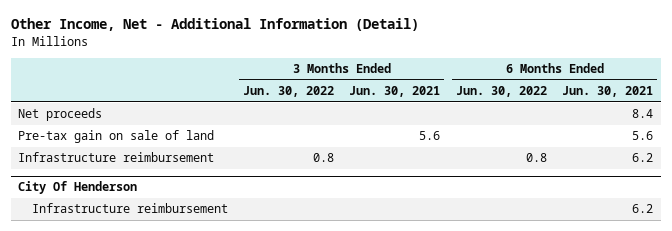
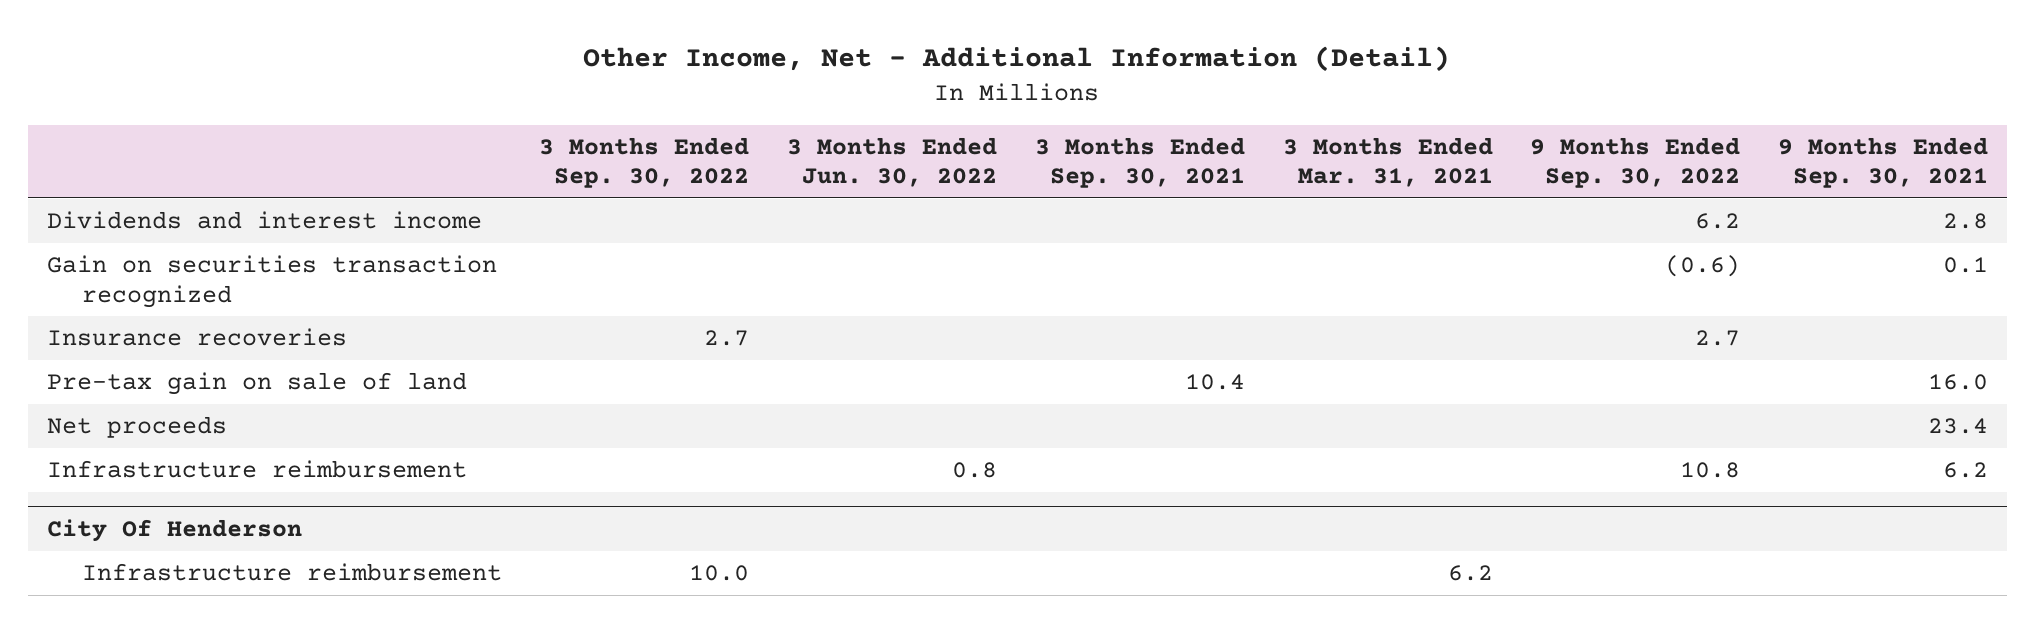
- | 3 Months Ended Jun. 30, 2022 | 3 Months Ended Jun. 30, 2021 | 6 Months Ended Jun. 30, 2022 | 6 Months Ended Jun. 30, 2021
+ | 3 Months Ended Sep. 30, 2022 | 3 Months Ended Jun. 30, 2022 | 3 Months Ended Sep. 30, 2021 | 3 Months Ended Mar. 31, 2021 | 9 Months Ended Sep. 30, 2022 | 9 Months Ended Sep. 30, 2021
+ Dividends and interest income | | | | | 6.2 | 2.8
+ Gain on securities transaction recognized | | | | | (0.6) | 0.1
+ Insurance recoveries | 2.7 | | | | 2.7 |
moved down: Net proceeds | | | | | | 23.4

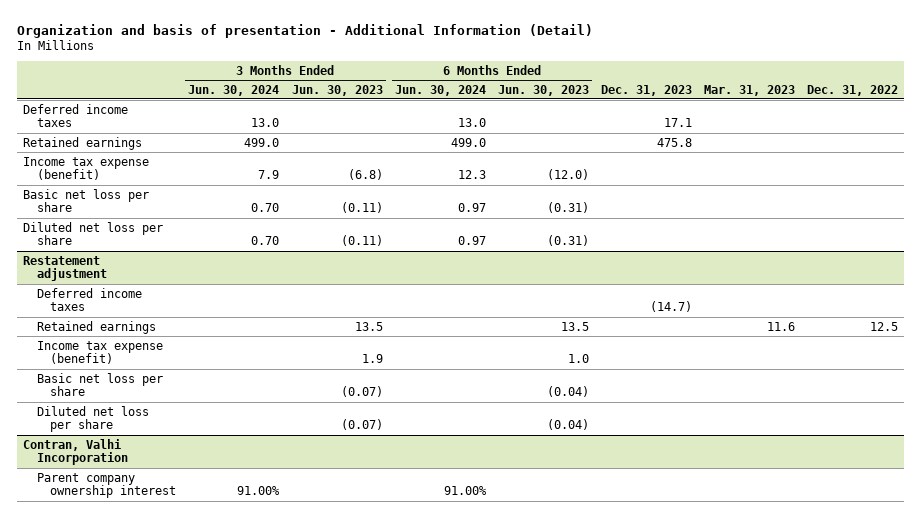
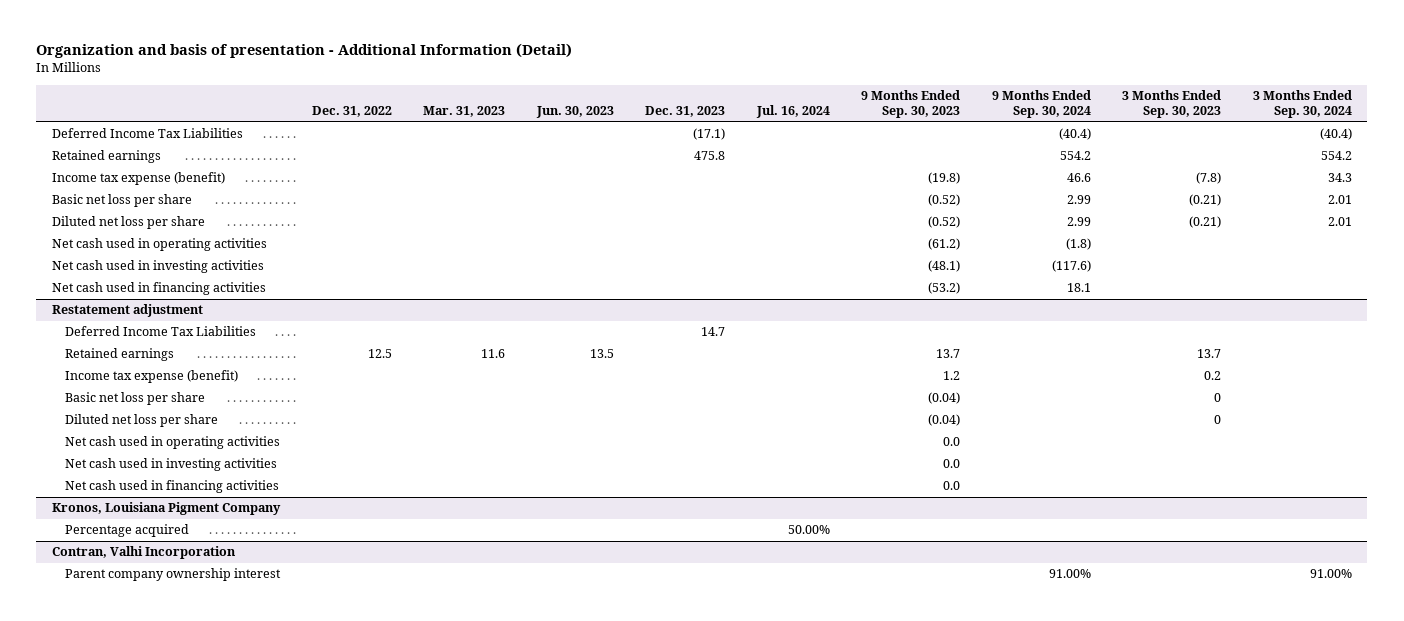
- | 3 Months Ended Jun. 30, 2024 | 3 Months Ended Jun. 30, 2023 | 6 Months Ended Jun. 30, 2024 | 6 Months Ended Jun. 30, 2023 | Dec. 31, 2023 | Mar. 31, 2023 | Dec. 31, 2022
+ | Dec. 31, 2022 | Mar. 31, 2023 | Jun. 30, 2023 | Dec. 31, 2023 | Jul. 16, 2024 | 9 Months Ended Sep. 30, 2023 | 9 Months Ended Sep. 30, 2024 | 3 Months Ended Sep. 30, 2023 | 3 Months Ended Sep. 30, 2024
- Deferred income taxes | 13.0 | | 13.0 | | 17.1 | |
+ Deferred Income Tax Liabilities | | | | (17.1) | | | (40.4) | | (40.4)
+ Net cash used in operating activities | | | | | | (61.2) | (1.8) | |
+ Net cash used in investing activities | | | | | | (48.1) | (117.6) | |
+ Net cash used in financing activities | | | | | | (53.2) | 18.1 | |
@ Restatement adjustment
- Deferred income taxes | | | | | (14.7) | |
+ Deferred Income Tax Liabilities | | | | 14.7 | | | | |
+ Net cash used in operating activities | | | | | | 0.0 | | |
+ Net cash used in investing activities | | | | | | 0.0 | | |
+ Net cash used in financing activities | | | | | | 0.0 | | |
+ Kronos, Louisiana Pigment Company
+ Percentage acquired | | | | | 50.00% | | | |

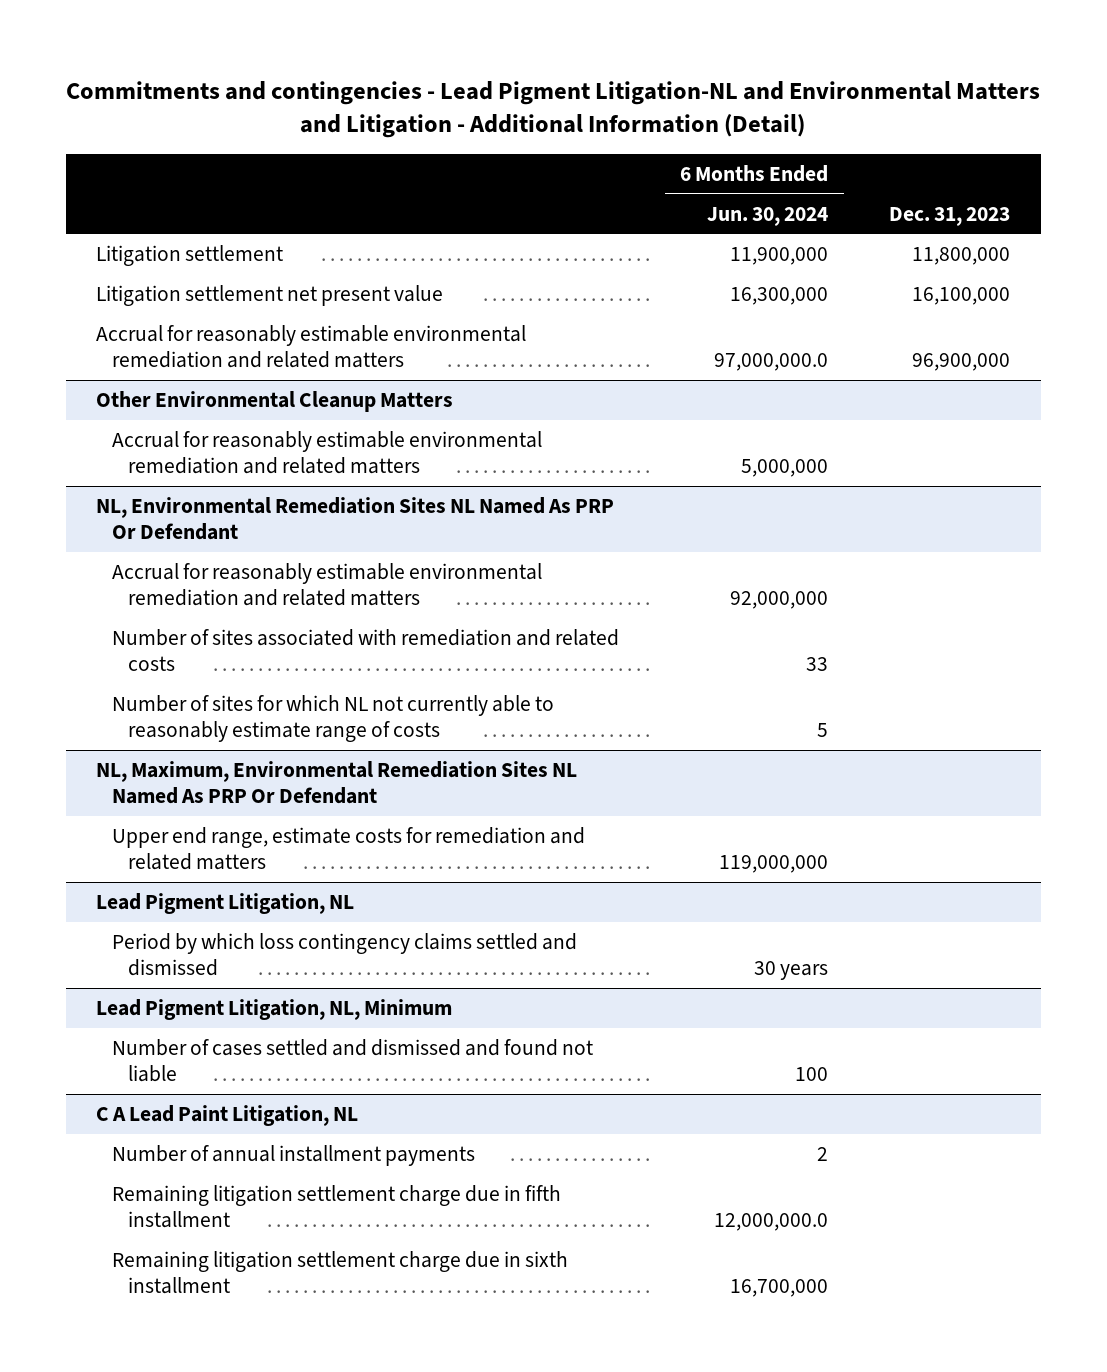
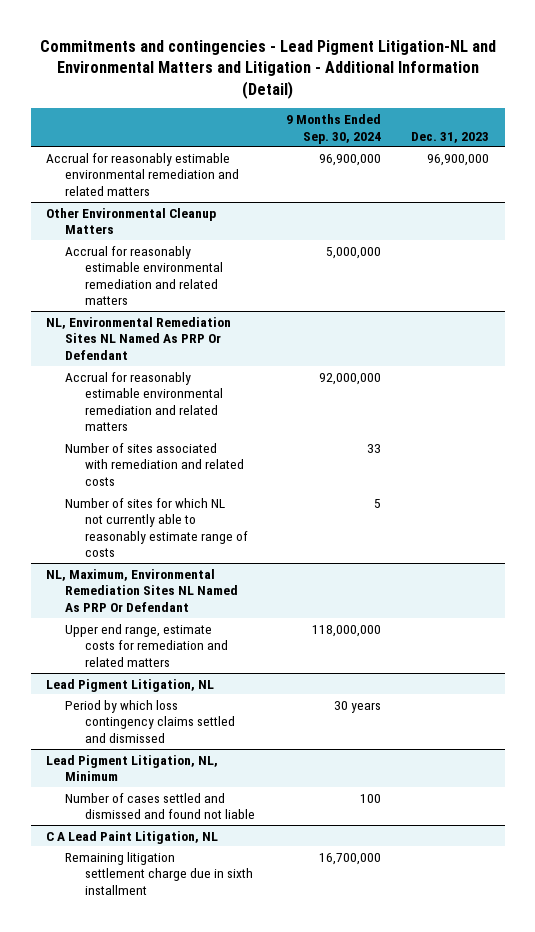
- | 6 Months Ended Jun. 30, 2024 | Dec. 31, 2023
+ | 9 Months Ended Sep. 30, 2024 | Dec. 31, 2023
- Litigation settlement | 11,900,000 | 11,800,000
- Litigation settlement net present value | 16,300,000 | 16,100,000
@ C A Lead Paint Litigation, NL
- Number of annual installment payments | 2 |
- Remaining litigation settlement charge due in fifth installment | 12,000,000.0 |

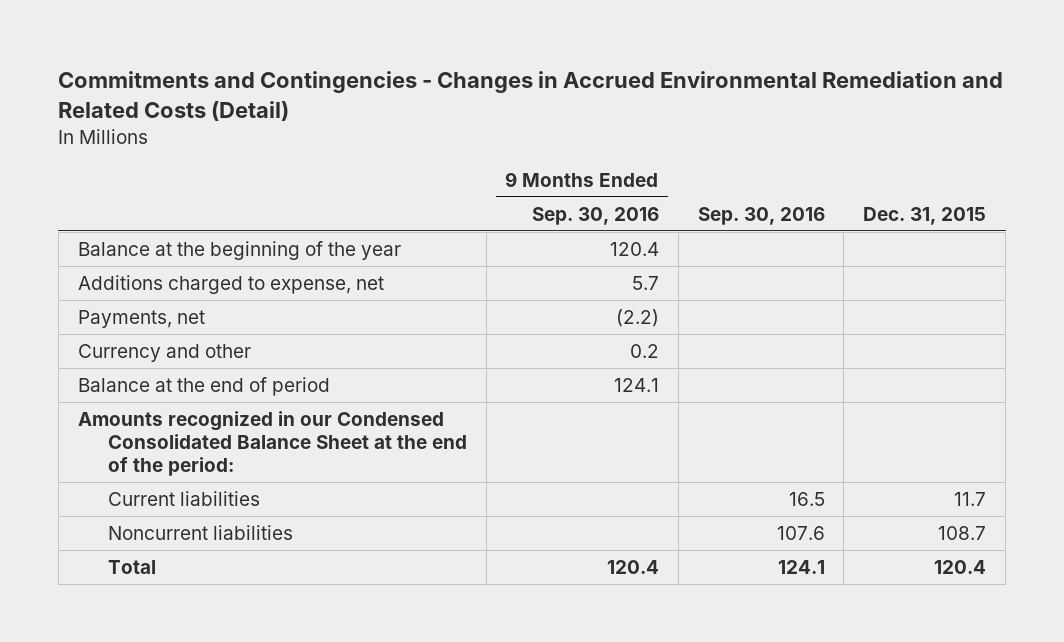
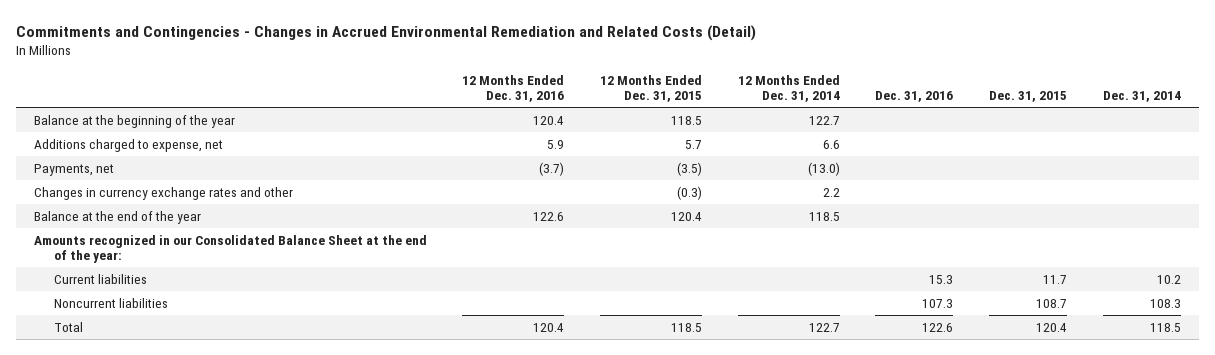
- | 9 Months Ended Sep. 30, 2016 | Sep. 30, 2016 | Dec. 31, 2015
+ | 12 Months Ended Dec. 31, 2016 | 12 Months Ended Dec. 31, 2015 | 12 Months Ended Dec. 31, 2014 | Dec. 31, 2016 | Dec. 31, 2015 | Dec. 31, 2014
- Currency and other | 0.2 | |
- Balance at the end of period | 124.1 | |
- Amounts recognized in our Condensed Consolidated Balance Sheet at the end of the period:
+ Changes in currency exchange rates and other | | (0.3) | 2.2 | | |
+ Balance at the end of the year | 122.6 | 120.4 | 118.5 | | |
+ Amounts recognized in our Consolidated Balance Sheet at the end of the year:

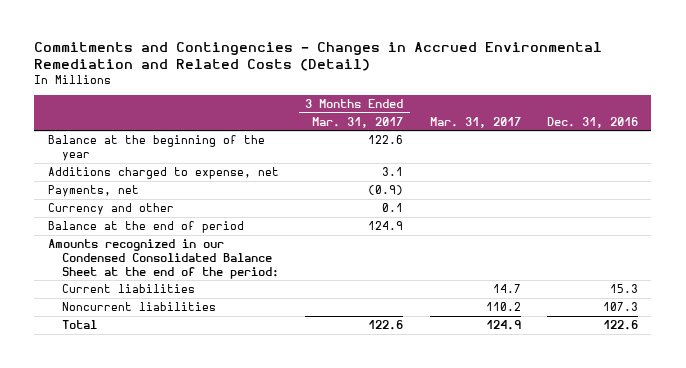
- | 12 Months Ended Dec. 31, 2016 | 12 Months Ended Dec. 31, 2015 | 12 Months Ended Dec. 31, 2014 | Dec. 31, 2016 | Dec. 31, 2015 | Dec. 31, 2014
+ | 3 Months Ended Mar. 31, 2017 | Mar. 31, 2017 | Dec. 31, 2016
- Changes in currency exchange rates and other | | (0.3) | 2.2 | | |
- Balance at the end of the year | 122.6 | 120.4 | 118.5 | | |
- Amounts recognized in our Consolidated Balance Sheet at the end of the year:
+ Currency and other | 0.1 | |
+ Balance at the end of period | 124.9 | |
+ Amounts recognized in our Condensed Consolidated Balance Sheet at the end of the period:

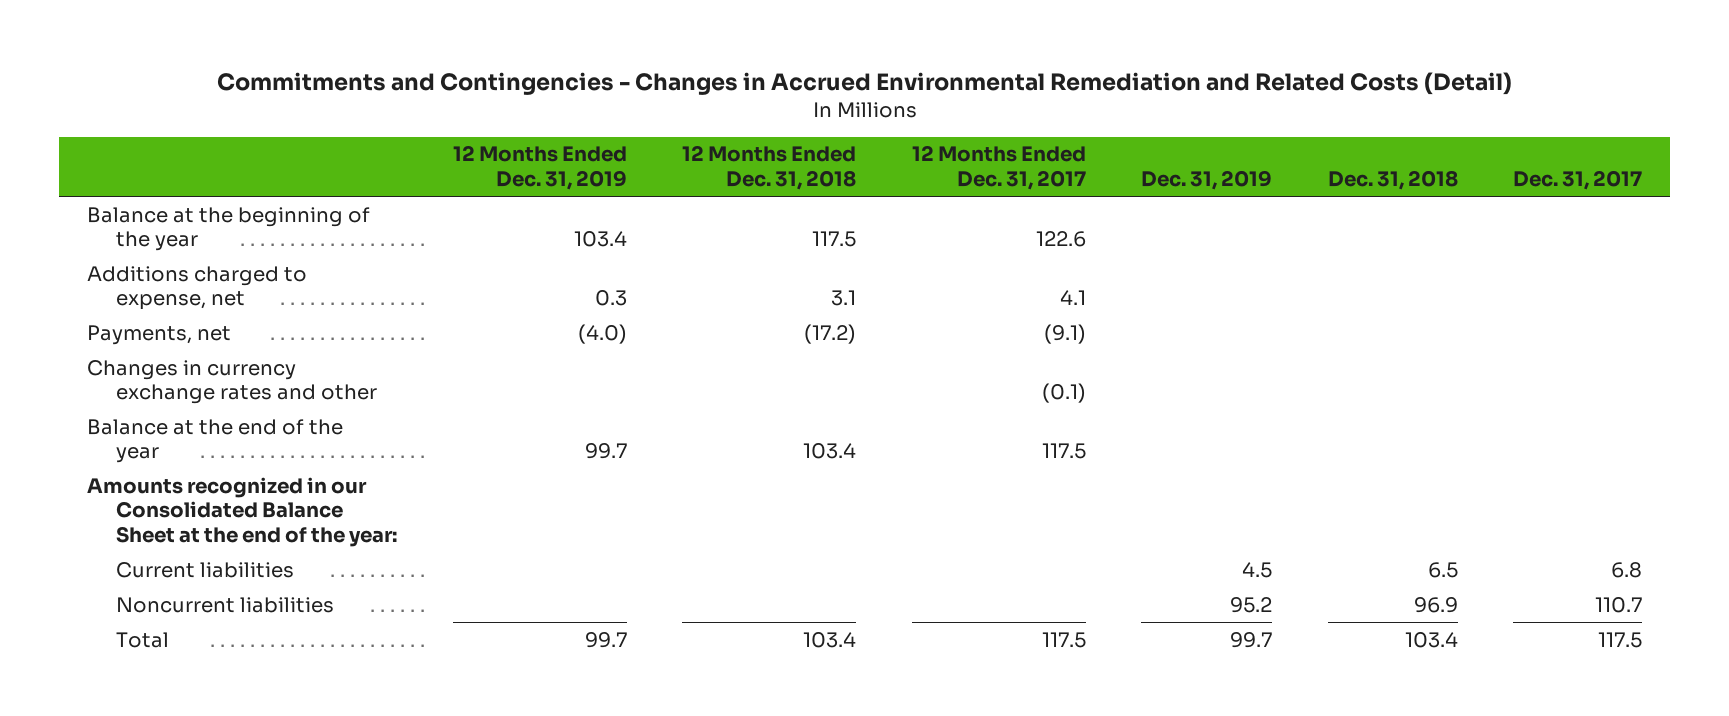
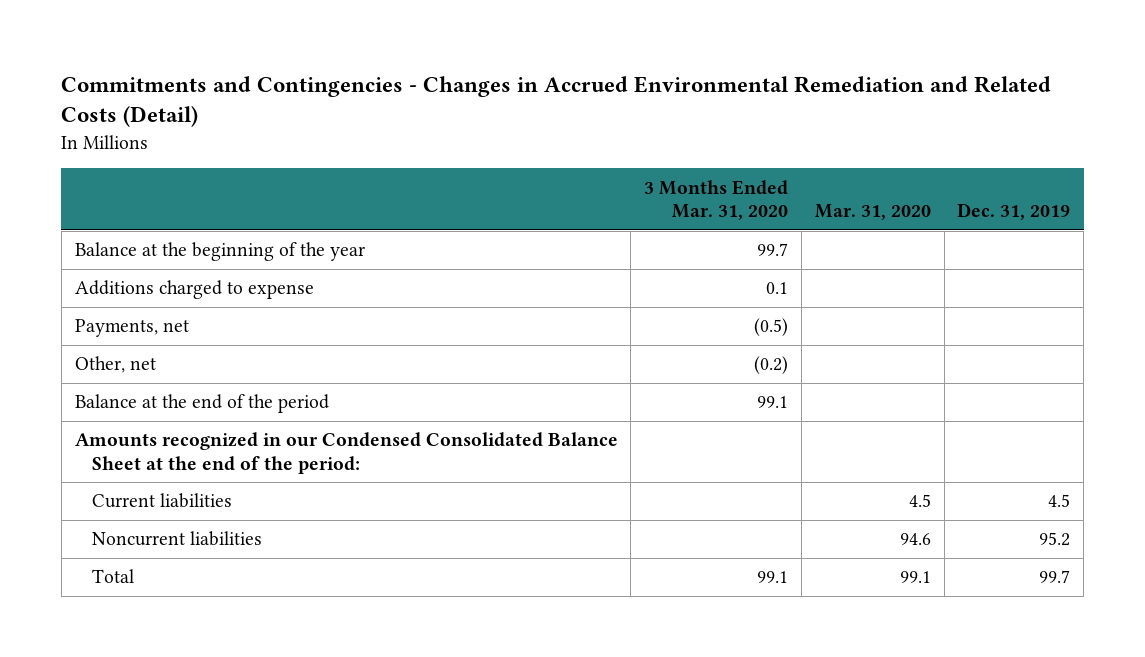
- | 12 Months Ended Dec. 31, 2019 | 12 Months Ended Dec. 31, 2018 | 12 Months Ended Dec. 31, 2017 | Dec. 31, 2019 | Dec. 31, 2018 | Dec. 31, 2017
+ | 3 Months Ended Mar. 31, 2020 | Mar. 31, 2020 | Dec. 31, 2019
- Additions charged to expense, net | 0.3 | 3.1 | 4.1 | | |
+ Additions charged to expense | 0.1 | |
- Changes in currency exchange rates and other | | | (0.1) | | |
- Balance at the end of the year | 99.7 | 103.4 | 117.5 | | |
- Amounts recognized in our Consolidated Balance Sheet at the end of the year:
+ Other, net | (0.2) | |
+ Balance at the end of the period | 99.1 | |
+ Amounts recognized in our Condensed Consolidated Balance Sheet at the end of the period:

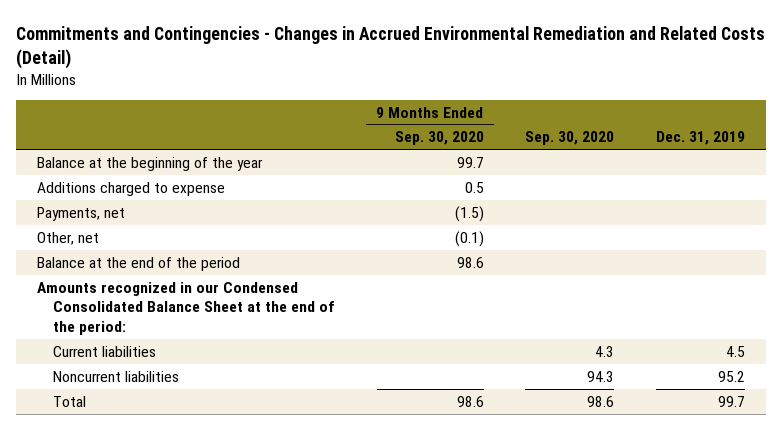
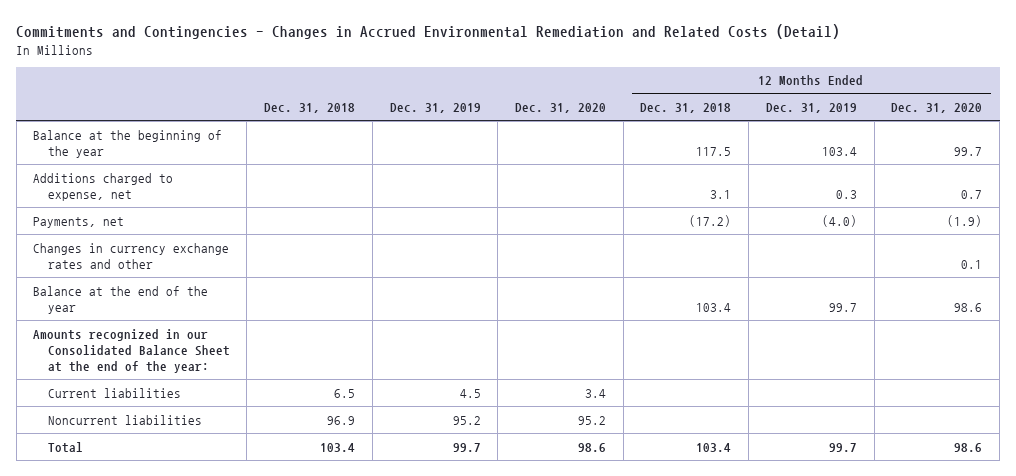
- | 9 Months Ended Sep. 30, 2020 | Sep. 30, 2020 | Dec. 31, 2019
+ | Dec. 31, 2018 | Dec. 31, 2019 | Dec. 31, 2020 | 12 Months Ended Dec. 31, 2018 | 12 Months Ended Dec. 31, 2019 | 12 Months Ended Dec. 31, 2020
- Additions charged to expense | 0.5 | |
+ Additions charged to expense, net | | | | 3.1 | 0.3 | 0.7
- Other, net | (0.1) | |
- Balance at the end of the period | 98.6 | |
- Amounts recognized in our Condensed Consolidated Balance Sheet at the end of the period:
+ Changes in currency exchange rates and other | | | | | | 0.1
+ Balance at the end of the year | | | | 103.4 | 99.7 | 98.6
+ Amounts recognized in our Consolidated Balance Sheet at the end of the year:

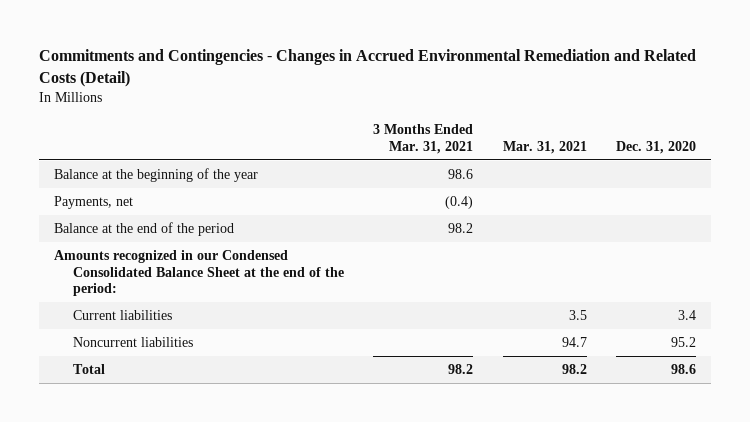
- | Dec. 31, 2018 | Dec. 31, 2019 | Dec. 31, 2020 | 12 Months Ended Dec. 31, 2018 | 12 Months Ended Dec. 31, 2019 | 12 Months Ended Dec. 31, 2020
+ | 3 Months Ended Mar. 31, 2021 | Mar. 31, 2021 | Dec. 31, 2020
- Additions charged to expense, net | | | | 3.1 | 0.3 | 0.7
- Changes in currency exchange rates and other | | | | | | 0.1
- Balance at the end of the year | | | | 103.4 | 99.7 | 98.6
- Amounts recognized in our Consolidated Balance Sheet at the end of the year:
+ Balance at the end of the period | 98.2 | |
+ Amounts recognized in our Condensed Consolidated Balance Sheet at the end of the period:

